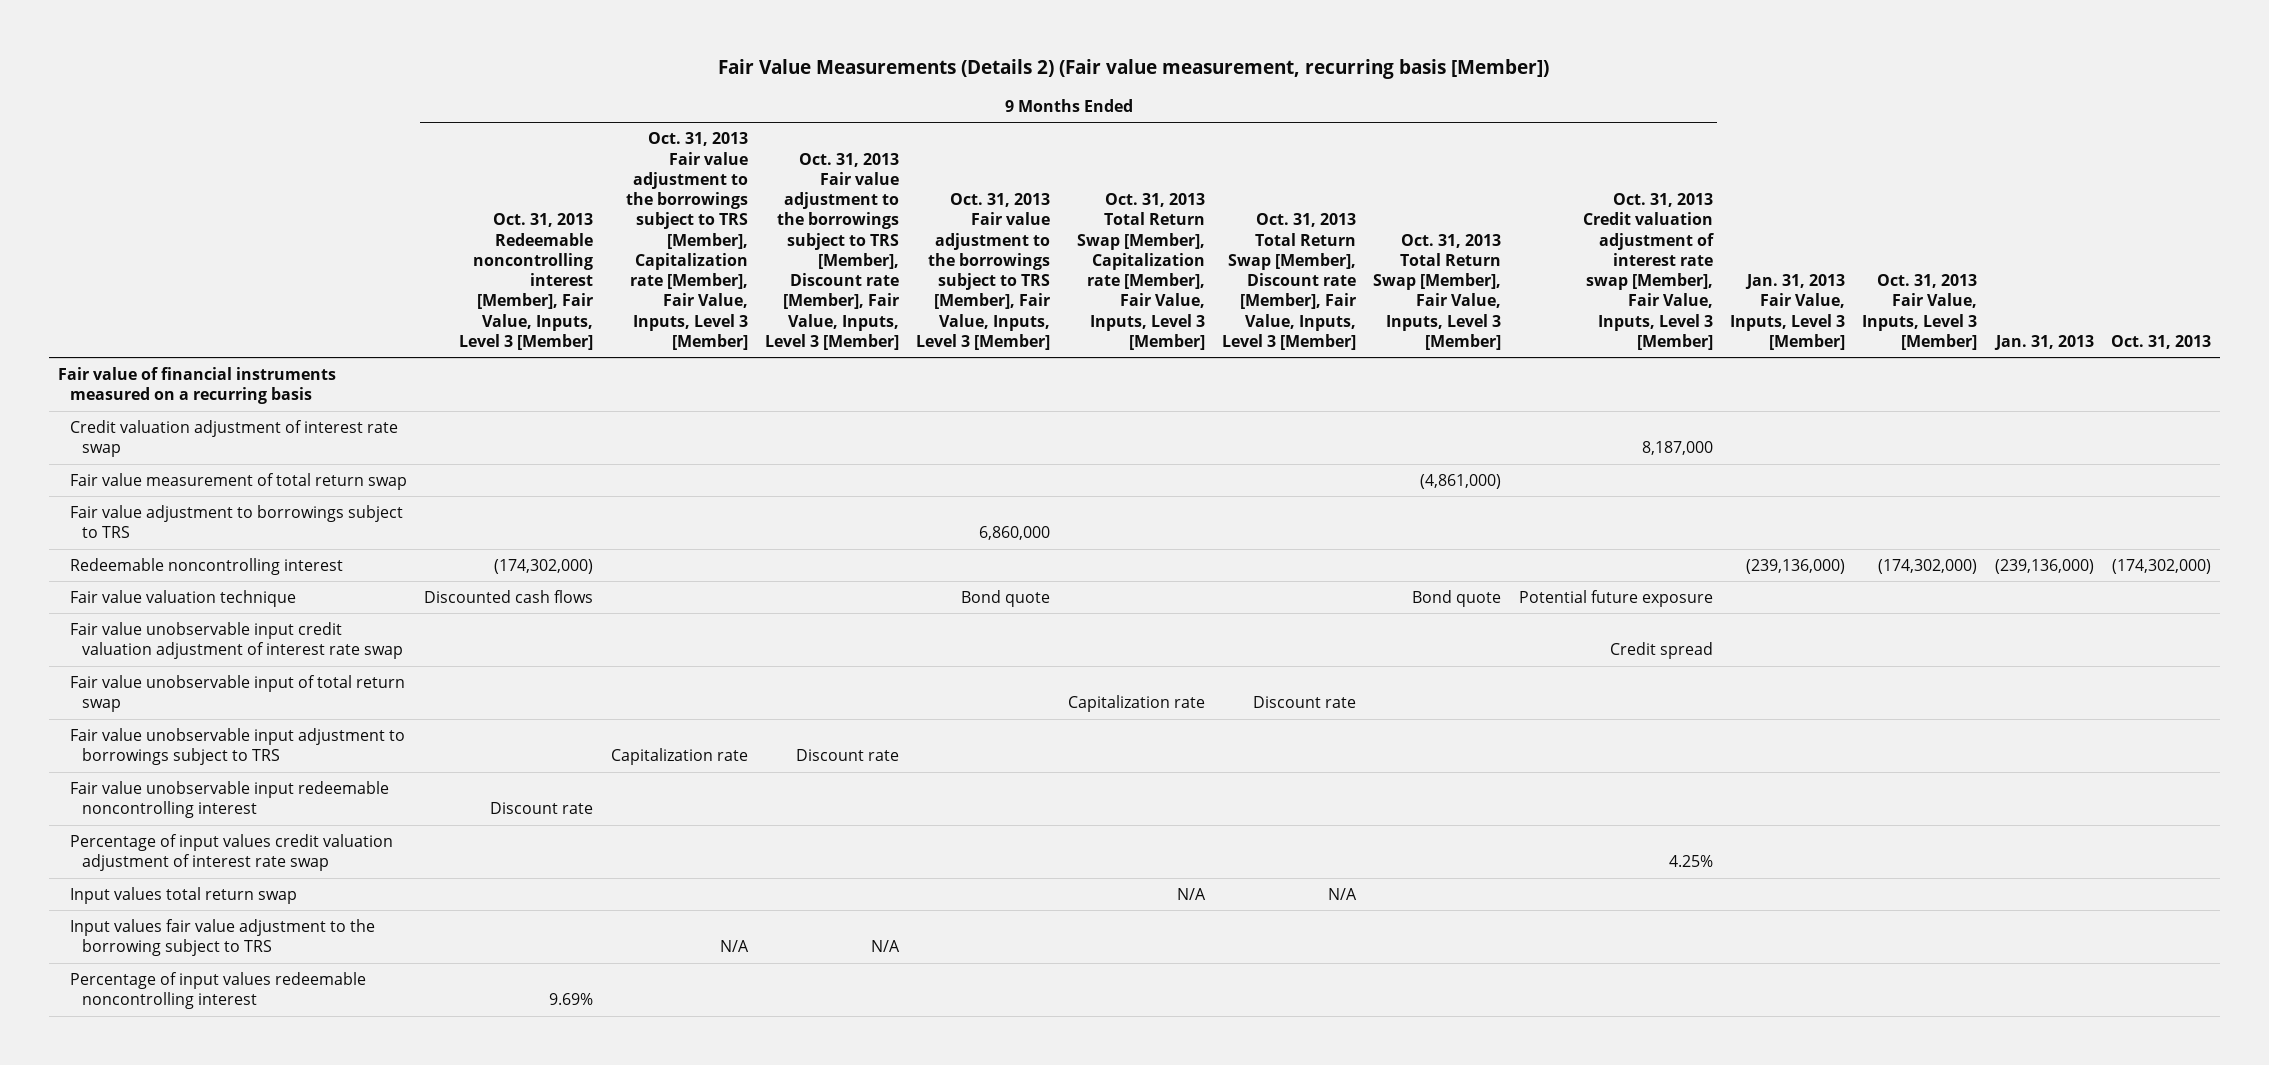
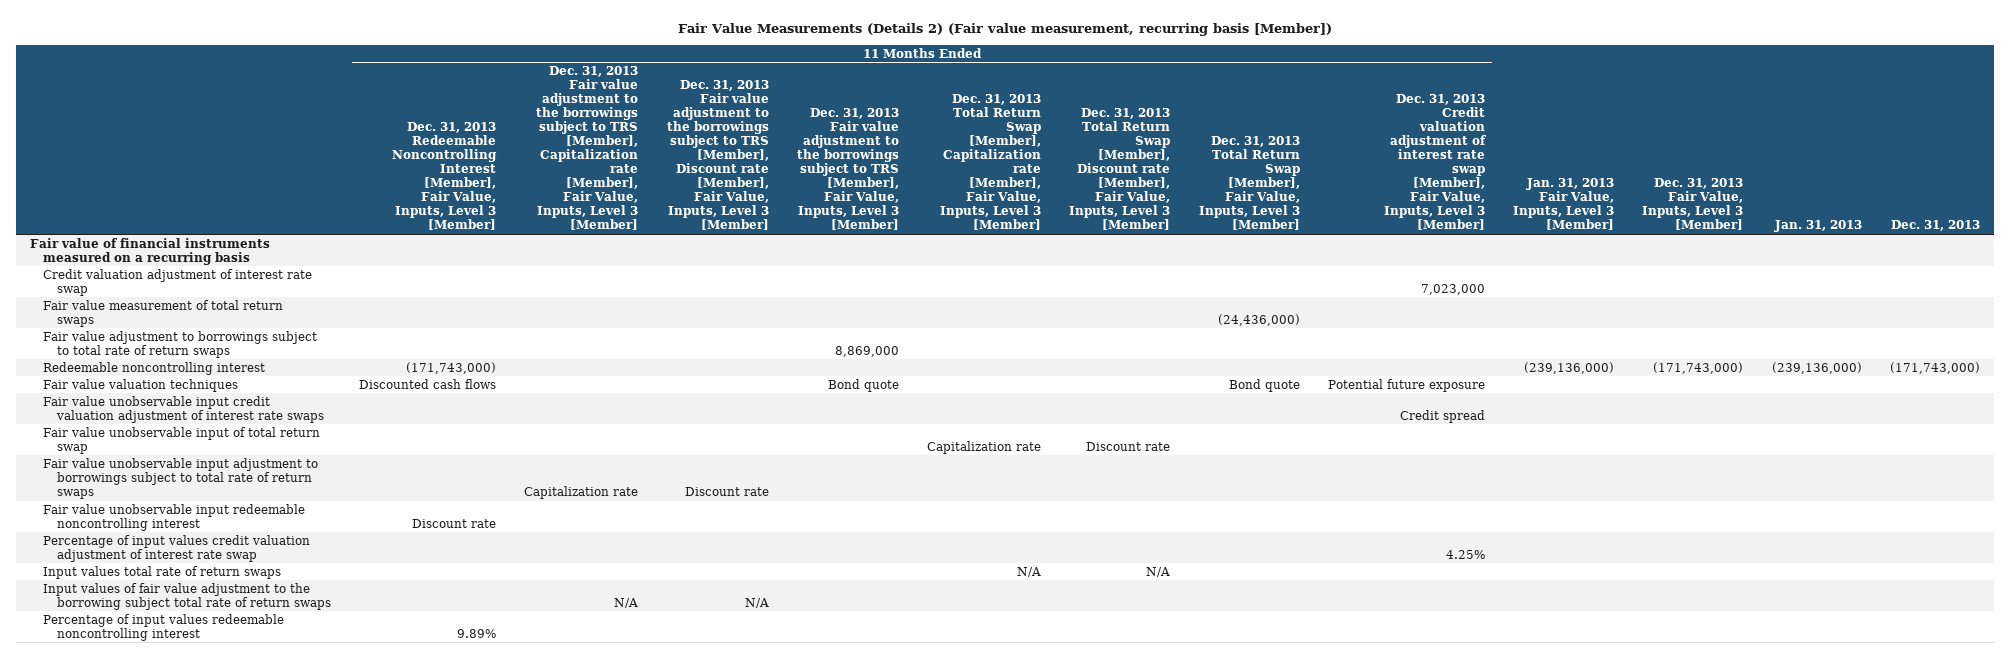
- | 9 Months Ended Oct. 31, 2013 Redeemable noncontrolling interest [Member], Fair Value, Inputs, Level 3 [Member] | 9 Months Ended Oct. 31, 2013 Fair value adjustment to the borrowings subject to TRS [Member], Capitalization rate [Member], Fair Value, Inputs, Level 3 [Member] | 9 Months Ended Oct. 31, 2013 Fair value adjustment to the borrowings subject to TRS [Member], Discount rate [Member], Fair Value, Inputs, Level 3 [Member] | 9 Months Ended Oct. 31, 2013 Fair value adjustment to the borrowings subject to TRS [Member], Fair Value, Inputs, Level 3 [Member] | 9 Months Ended Oct. 31, 2013 Total Return Swap [Member], Capitalization rate [Member], Fair Value, Inputs, Level 3 [Member] | 9 Months Ended Oct. 31, 2013 Total Return Swap [Member], Discount rate [Member], Fair Value, Inputs, Level 3 [Member] | 9 Months Ended Oct. 31, 2013 Total Return Swap [Member], Fair Value, Inputs, Level 3 [Member] | 9 Months Ended Oct. 31, 2013 Credit valuation adjustment of interest rate swap [Member], Fair Value, Inputs, Level 3 [Member] | Jan. 31, 2013 Fair Value, Inputs, Level 3 [Member] | Oct. 31, 2013 Fair Value, Inputs, Level 3 [Member] | Jan. 31, 2013 | Oct. 31, 2013
+ | 11 Months Ended Dec. 31, 2013 Redeemable Noncontrolling Interest [Member], Fair Value, Inputs, Level 3 [Member] | 11 Months Ended Dec. 31, 2013 Fair value adjustment to the borrowings subject to TRS [Member], Capitalization rate [Member], Fair Value, Inputs, Level 3 [Member] | 11 Months Ended Dec. 31, 2013 Fair value adjustment to the borrowings subject to TRS [Member], Discount rate [Member], Fair Value, Inputs, Level 3 [Member] | 11 Months Ended Dec. 31, 2013 Fair value adjustment to the borrowings subject to TRS [Member], Fair Value, Inputs, Level 3 [Member] | 11 Months Ended Dec. 31, 2013 Total Return Swap [Member], Capitalization rate [Member], Fair Value, Inputs, Level 3 [Member] | 11 Months Ended Dec. 31, 2013 Total Return Swap [Member], Discount rate [Member], Fair Value, Inputs, Level 3 [Member] | 11 Months Ended Dec. 31, 2013 Total Return Swap [Member], Fair Value, Inputs, Level 3 [Member] | 11 Months Ended Dec. 31, 2013 Credit valuation adjustment of interest rate swap [Member], Fair Value, Inputs, Level 3 [Member] | Jan. 31, 2013 Fair Value, Inputs, Level 3 [Member] | Dec. 31, 2013 Fair Value, Inputs, Level 3 [Member] | Jan. 31, 2013 | Dec. 31, 2013
- Fair value measurement of total return swap | | | | | | | (4,861,000) | | | | |
- Fair value adjustment to borrowings subject to TRS | | | | 6,860,000 | | | | | | | |
+ Fair value measurement of total return swaps | | | | | | | (24,436,000) | | | | |
+ Fair value adjustment to borrowings subject to total rate of return swaps | | | | 8,869,000 | | | | | | | |
- Fair value valuation technique | Discounted cash flows | | | Bond quote | | | Bond quote | Potential future exposure | | | |
- Fair value unobservable input credit valuation adjustment of interest rate swap | | | | | | | | Credit spread | | | |
+ Fair value valuation techniques | Discounted cash flows | | | Bond quote | | | Bond quote | Potential future exposure | | | |
+ Fair value unobservable input credit valuation adjustment of interest rate swaps | | | | | | | | Credit spread | | | |
- Fair value unobservable input adjustment to borrowings subject to TRS | | Capitalization rate | Discount rate | | | | | | | | |
+ Fair value unobservable input adjustment to borrowings subject to total rate of return swaps | | Capitalization rate | Discount rate | | | | | | | | |
- Input values total return swap | | | | | N/A | N/A | | | | | |
- Input values fair value adjustment to the borrowing subject to TRS | | N/A | N/A | | | | | | | | |
+ Input values total rate of return swaps | | | | | N/A | N/A | | | | | |
+ Input values of fair value adjustment to the borrowing subject total rate of return swaps | | N/A | N/A | | | | | | | | |

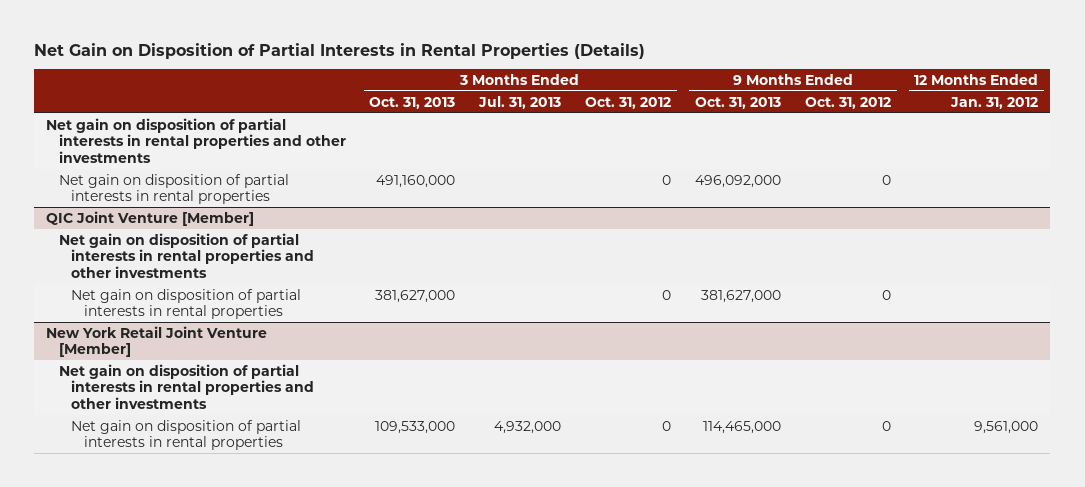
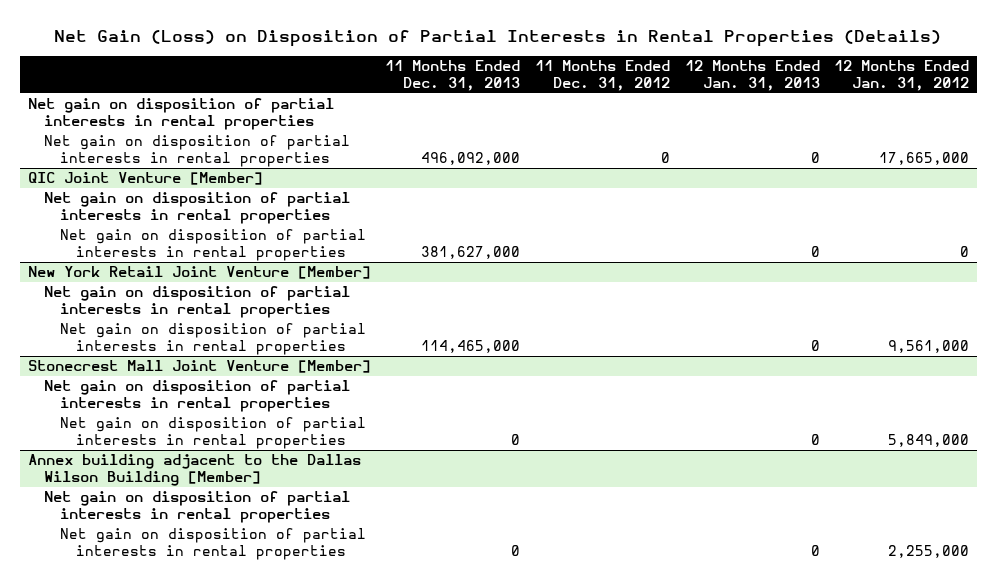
- Net Gain on Disposition of Partial Interests in Rental Properties (Details)
+ Net Gain (Loss) on Disposition of Partial Interests in Rental Properties (Details)
- | 3 Months Ended Oct. 31, 2013 | 3 Months Ended Jul. 31, 2013 | 3 Months Ended Oct. 31, 2012 | 9 Months Ended Oct. 31, 2013 | 9 Months Ended Oct. 31, 2012 | 12 Months Ended Jan. 31, 2012
+ | 11 Months Ended Dec. 31, 2013 | 11 Months Ended Dec. 31, 2012 | 12 Months Ended Jan. 31, 2013 | 12 Months Ended Jan. 31, 2012
- Net gain on disposition of partial interests in rental properties and other investments
+ Net gain on disposition of partial interests in rental properties | 496,092,000 | 0 | 0 | 17,665,000
@ QIC Joint Venture [Member]
- Net gain on disposition of partial interests in rental properties and other investments
+ Net gain on disposition of partial interests in rental properties | 381,627,000 | | 0 | 0
@ New York Retail Joint Venture [Member]
- Net gain on disposition of partial interests in rental properties and other investments
+ Net gain on disposition of partial interests in rental properties
+ Stonecrest Mall Joint Venture [Member]
+ Net gain on disposition of partial interests in rental properties
+ Net gain on disposition of partial interests in rental properties | 0 | | 0 | 5,849,000
+ Annex building adjacent to the Dallas Wilson Building [Member]
+ Net gain on disposition of partial interests in rental properties
+ Net gain on disposition of partial interests in rental properties | 0 | | 0 | 2,255,000

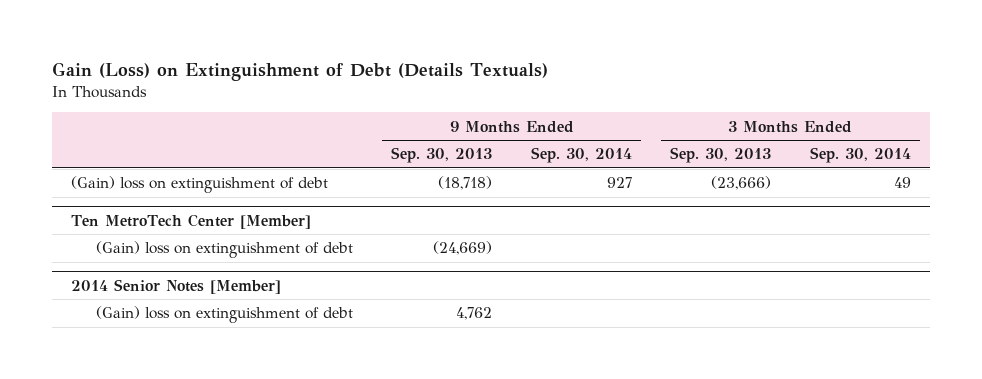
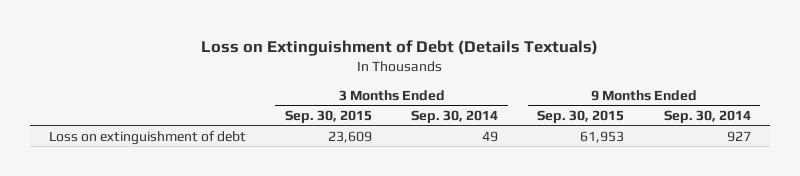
- Gain (Loss) on Extinguishment of Debt (Details Textuals)
+ Loss on Extinguishment of Debt (Details Textuals)
- | 9 Months Ended Sep. 30, 2013 | 9 Months Ended Sep. 30, 2014 | 3 Months Ended Sep. 30, 2013 | 3 Months Ended Sep. 30, 2014
+ | 3 Months Ended Sep. 30, 2015 | 3 Months Ended Sep. 30, 2014 | 9 Months Ended Sep. 30, 2015 | 9 Months Ended Sep. 30, 2014
- (Gain) loss on extinguishment of debt | (18,718) | 927 | (23,666) | 49
- Ten MetroTech Center [Member]
- (Gain) loss on extinguishment of debt | (24,669) | | |
- 2014 Senior Notes [Member]
- (Gain) loss on extinguishment of debt | 4,762 | | |
+ Loss on extinguishment of debt | 23,609 | 49 | 61,953 | 927

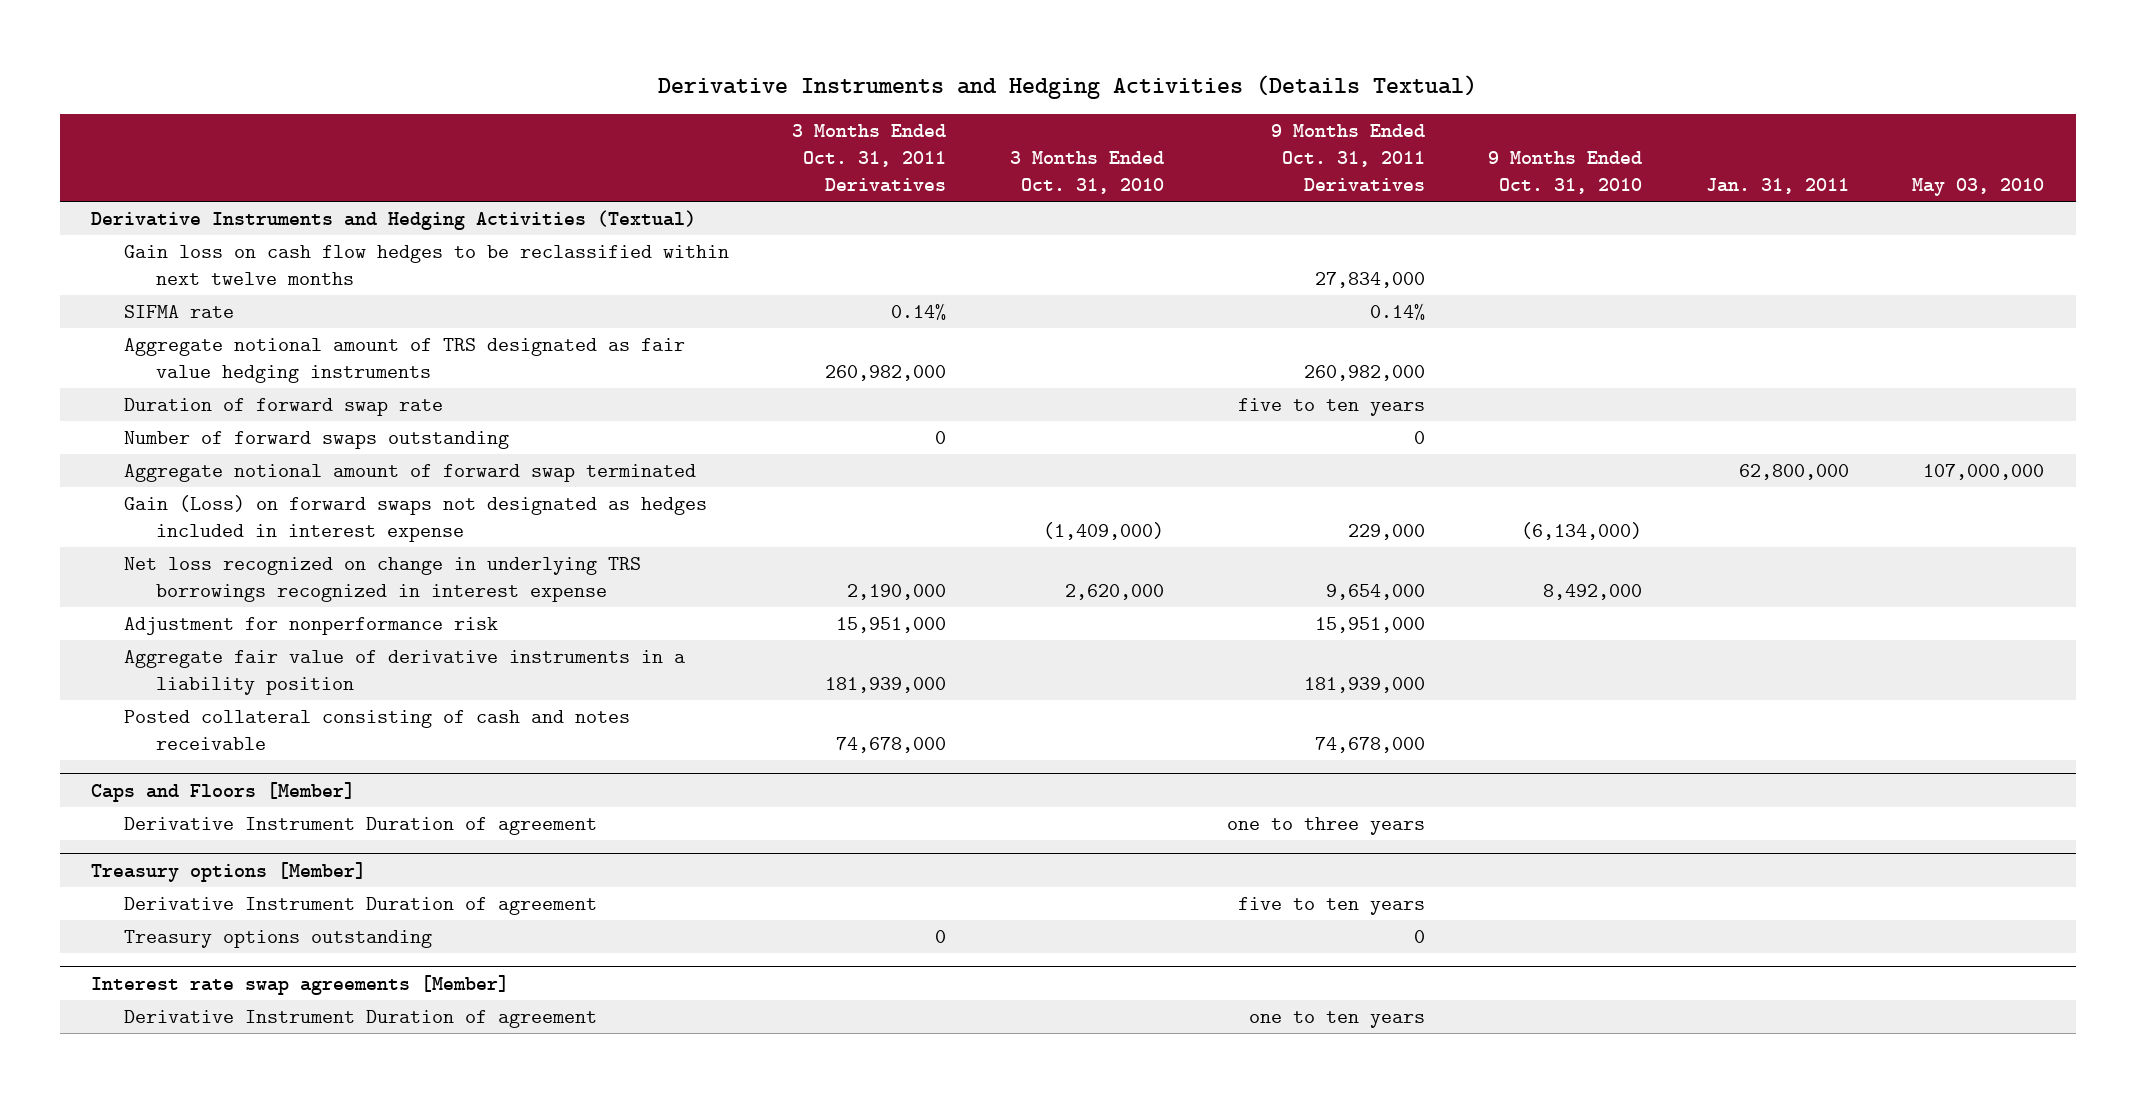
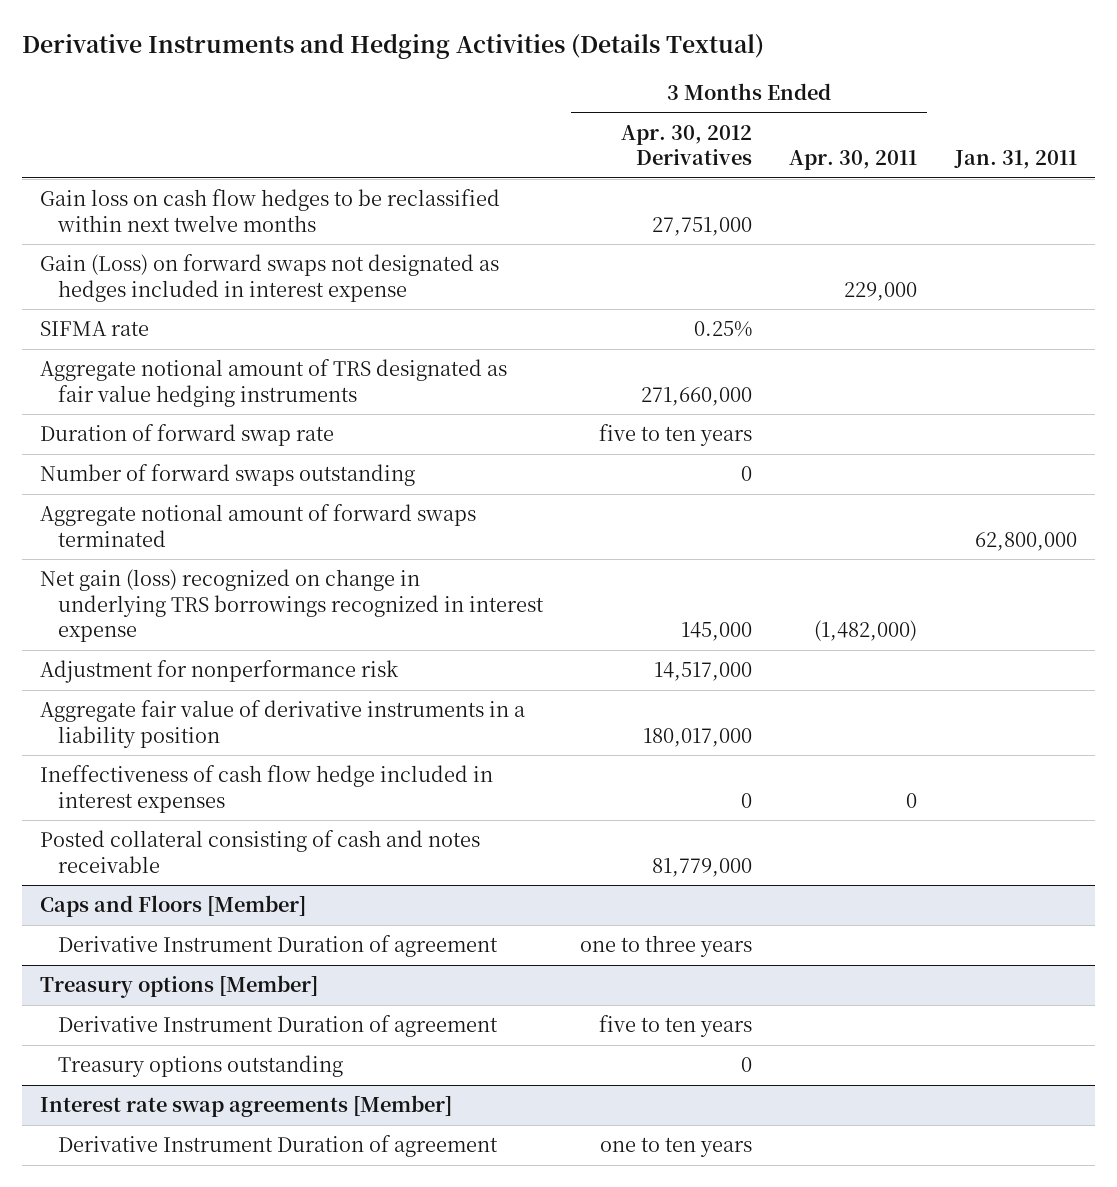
- | 3 Months Ended Oct. 31, 2011 Derivatives | 3 Months Ended Oct. 31, 2010 | 9 Months Ended Oct. 31, 2011 Derivatives | 9 Months Ended Oct. 31, 2010 | Jan. 31, 2011 | May 03, 2010
+ | 3 Months Ended Apr. 30, 2012 Derivatives | 3 Months Ended Apr. 30, 2011 | Jan. 31, 2011
- Derivative Instruments and Hedging Activities (Textual)
moved up: Gain (Loss) on forward swaps not designated as hedges included in interest expense | | 229,000 |
- Aggregate notional amount of forward swap terminated | | | | | 62,800,000 | 107,000,000
- Net loss recognized on change in underlying TRS borrowings recognized in interest expense | 2,190,000 | 2,620,000 | 9,654,000 | 8,492,000 | |
+ Aggregate notional amount of forward swaps terminated | | | 62,800,000
+ Net gain (loss) recognized on change in underlying TRS borrowings recognized in interest expense | 145,000 | (1,482,000) |
+ Ineffectiveness of cash flow hedge included in interest expenses | 0 | 0 |

